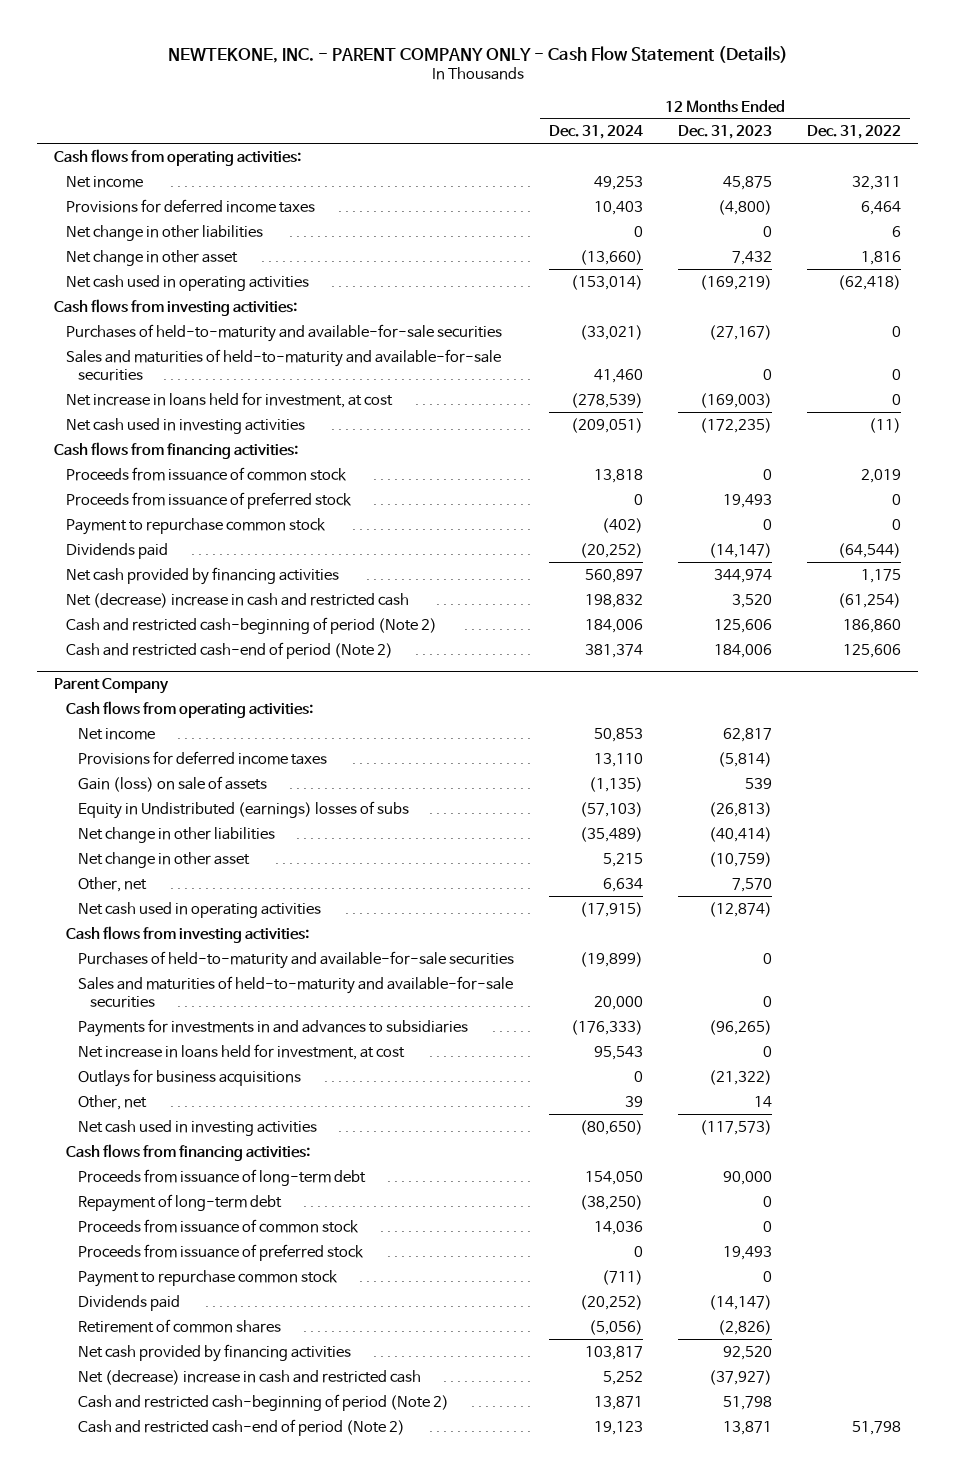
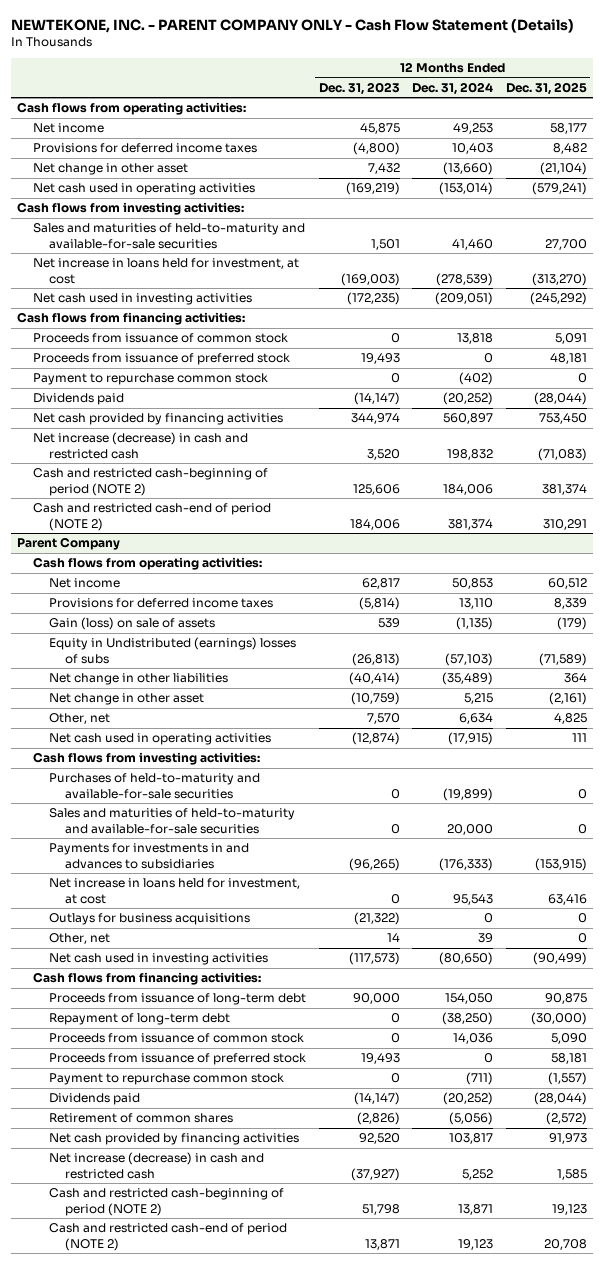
- | 12 Months Ended Dec. 31, 2024 | 12 Months Ended Dec. 31, 2023 | 12 Months Ended Dec. 31, 2022
+ | 12 Months Ended Dec. 31, 2023 | 12 Months Ended Dec. 31, 2024 | 12 Months Ended Dec. 31, 2025
- Net change in other liabilities | 0 | 0 | 6
- Purchases of held-to-maturity and available-for-sale securities | (33,021) | (27,167) | 0
- Sales and maturities of held-to-maturity and available-for-sale securities | 41,460 | 0 | 0
+ Sales and maturities of held-to-maturity and available-for-sale securities | 1,501 | 41,460 | 27,700
- Net (decrease) increase in cash and restricted cash | 198,832 | 3,520 | (61,254)
- Cash and restricted cash-beginning of period (Note 2) | 184,006 | 125,606 | 186,860
- Cash and restricted cash-end of period (Note 2) | 381,374 | 184,006 | 125,606
+ Net increase (decrease) in cash and restricted cash | 3,520 | 198,832 | (71,083)
+ Cash and restricted cash-beginning of period (NOTE 2) | 125,606 | 184,006 | 381,374
+ Cash and restricted cash-end of period (NOTE 2) | 184,006 | 381,374 | 310,291
@ Parent Company
- Net (decrease) increase in cash and restricted cash | 5,252 | (37,927) |
- Cash and restricted cash-beginning of period (Note 2) | 13,871 | 51,798 |
- Cash and restricted cash-end of period (Note 2) | 19,123 | 13,871 | 51,798
+ Net increase (decrease) in cash and restricted cash | (37,927) | 5,252 | 1,585
+ Cash and restricted cash-beginning of period (NOTE 2) | 51,798 | 13,871 | 19,123
+ Cash and restricted cash-end of period (NOTE 2) | 13,871 | 19,123 | 20,708

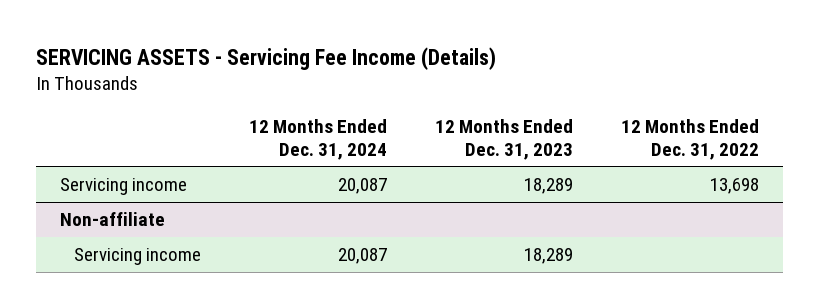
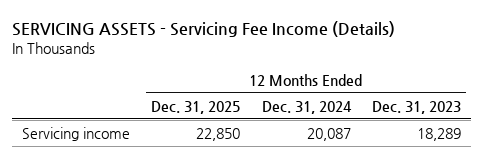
- | 12 Months Ended Dec. 31, 2024 | 12 Months Ended Dec. 31, 2023 | 12 Months Ended Dec. 31, 2022
+ | 12 Months Ended Dec. 31, 2025 | 12 Months Ended Dec. 31, 2024 | 12 Months Ended Dec. 31, 2023
- Non-affiliate
- Servicing income | 20,087 | 18,289 |

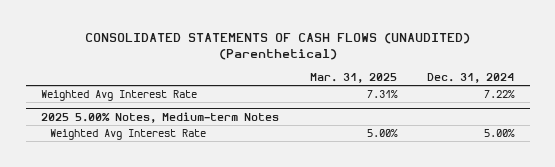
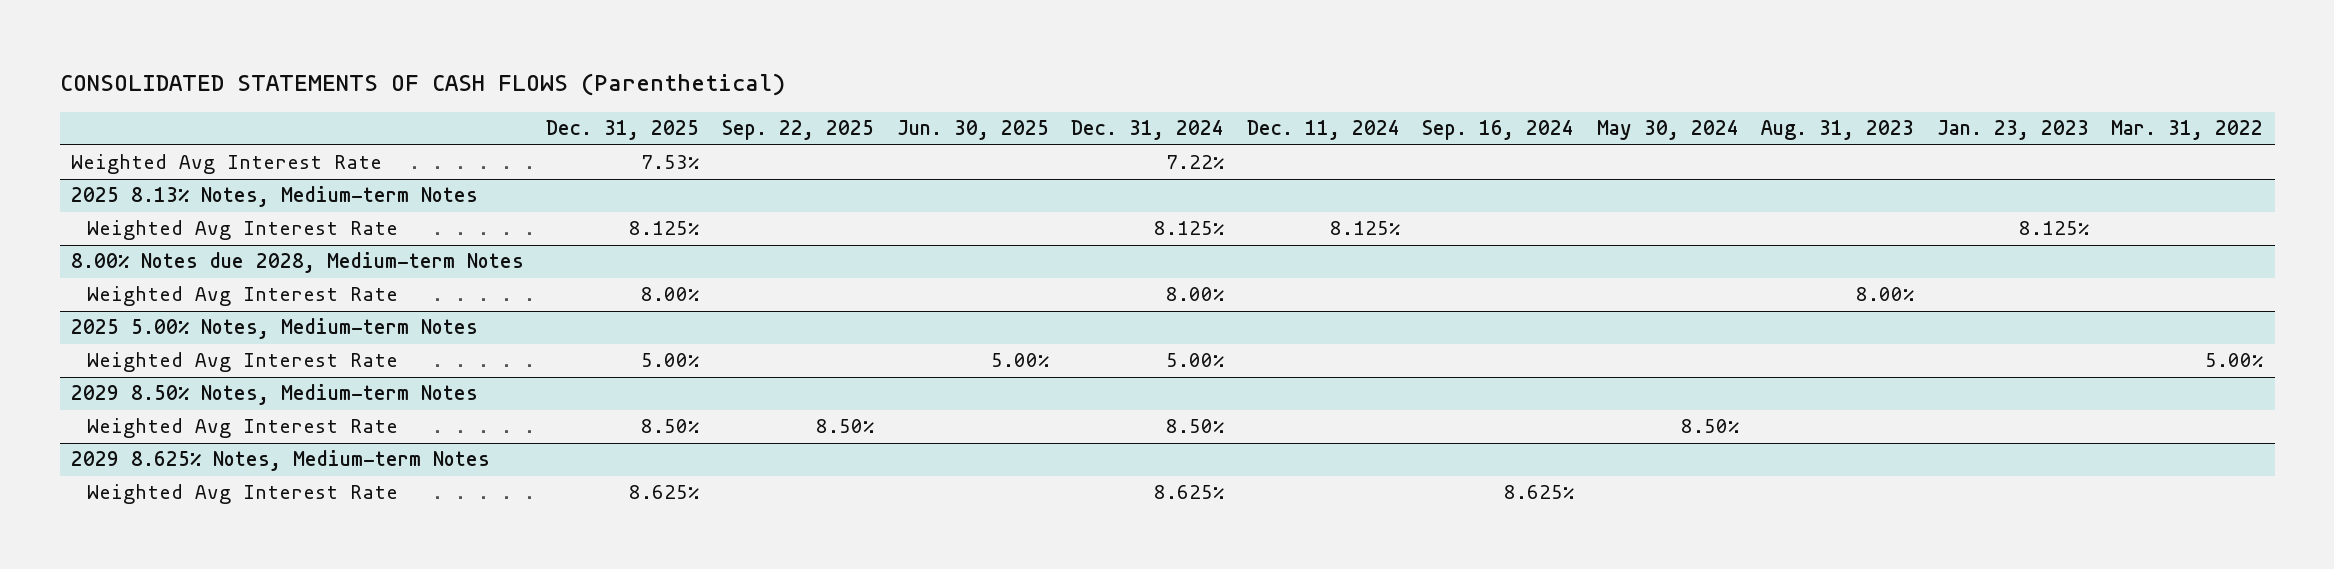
- CONSOLIDATED STATEMENTS OF CASH FLOWS (UNAUDITED) (Parenthetical)
+ CONSOLIDATED STATEMENTS OF CASH FLOWS (Parenthetical)
- | Mar. 31, 2025 | Dec. 31, 2024
+ | Dec. 31, 2025 | Sep. 22, 2025 | Jun. 30, 2025 | Dec. 31, 2024 | Dec. 11, 2024 | Sep. 16, 2024 | May 30, 2024 | Aug. 31, 2023 | Jan. 23, 2023 | Mar. 31, 2022
+ 2025 8.13% Notes, Medium-term Notes
+ Weighted Avg Interest Rate | 8.125% | | | 8.125% | 8.125% | | | | 8.125% |
+ 8.00% Notes due 2028, Medium-term Notes
+ Weighted Avg Interest Rate | 8.00% | | | 8.00% | | | | 8.00% | |
+ 2029 8.50% Notes, Medium-term Notes
+ Weighted Avg Interest Rate | 8.50% | 8.50% | | 8.50% | | | 8.50% | | |
+ 2029 8.625% Notes, Medium-term Notes
+ Weighted Avg Interest Rate | 8.625% | | | 8.625% | | 8.625% | | | |

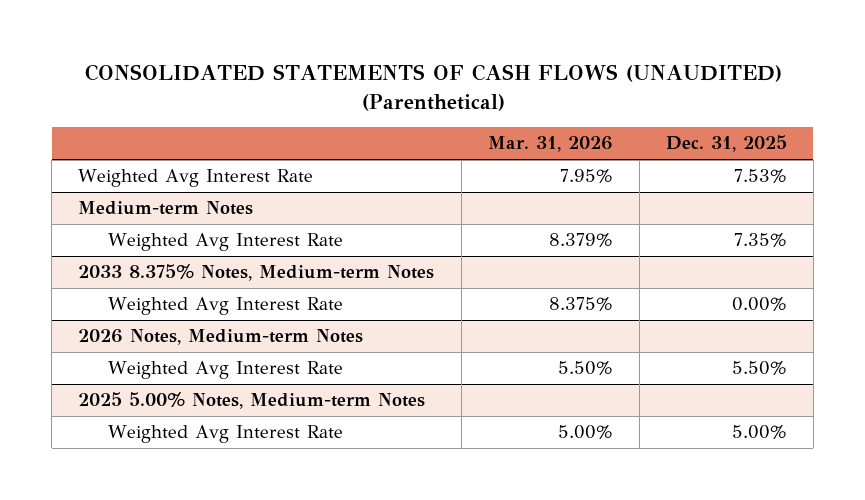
- CONSOLIDATED STATEMENTS OF CASH FLOWS (Parenthetical)
+ CONSOLIDATED STATEMENTS OF CASH FLOWS (UNAUDITED) (Parenthetical)
- | Dec. 31, 2025 | Sep. 22, 2025 | Jun. 30, 2025 | Dec. 31, 2024 | Dec. 11, 2024 | Sep. 16, 2024 | May 30, 2024 | Aug. 31, 2023 | Jan. 23, 2023 | Mar. 31, 2022
+ | Mar. 31, 2026 | Dec. 31, 2025
- 2025 8.13% Notes, Medium-term Notes
- Weighted Avg Interest Rate | 8.125% | | | 8.125% | 8.125% | | | | 8.125% |
- 8.00% Notes due 2028, Medium-term Notes
- Weighted Avg Interest Rate | 8.00% | | | 8.00% | | | | 8.00% | |
+ Medium-term Notes
+ Weighted Avg Interest Rate | 8.379% | 7.35%
+ 2033 8.375% Notes, Medium-term Notes
+ Weighted Avg Interest Rate | 8.375% | 0.00%
+ 2026 Notes, Medium-term Notes
+ Weighted Avg Interest Rate | 5.50% | 5.50%
- 2029 8.50% Notes, Medium-term Notes
- Weighted Avg Interest Rate | 8.50% | 8.50% | | 8.50% | | | 8.50% | | |
- 2029 8.625% Notes, Medium-term Notes
- Weighted Avg Interest Rate | 8.625% | | | 8.625% | | 8.625% | | | |

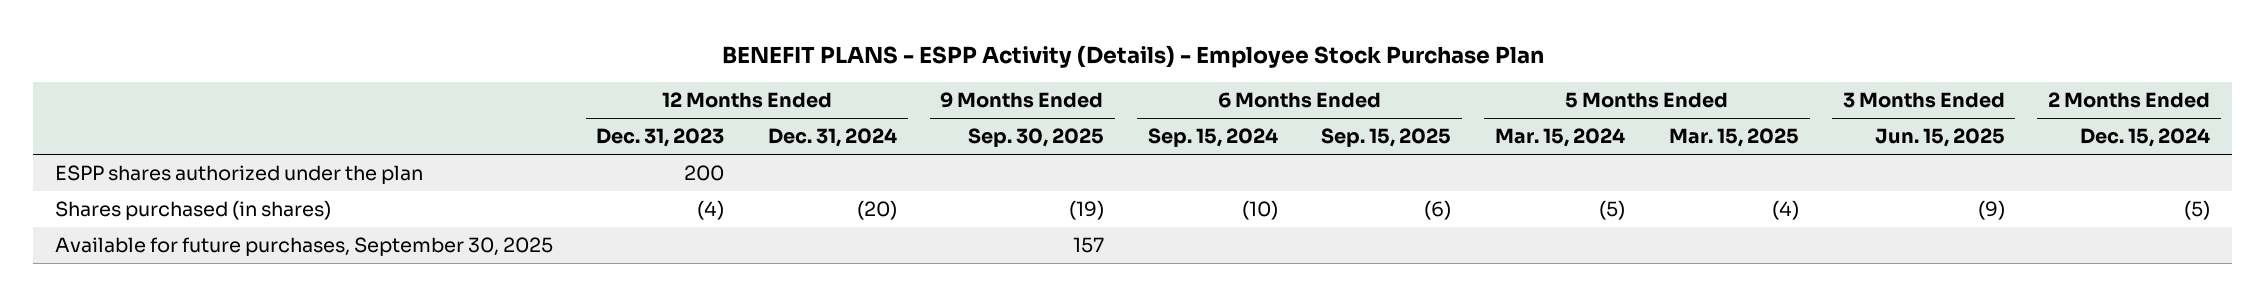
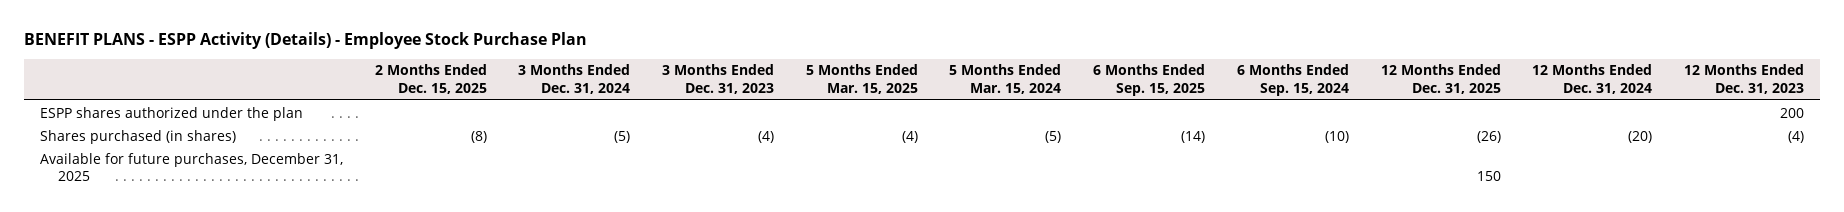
- | 12 Months Ended Dec. 31, 2023 | 12 Months Ended Dec. 31, 2024 | 9 Months Ended Sep. 30, 2025 | 6 Months Ended Sep. 15, 2024 | 6 Months Ended Sep. 15, 2025 | 5 Months Ended Mar. 15, 2024 | 5 Months Ended Mar. 15, 2025 | 3 Months Ended Jun. 15, 2025 | 2 Months Ended Dec. 15, 2024
+ | 2 Months Ended Dec. 15, 2025 | 3 Months Ended Dec. 31, 2024 | 3 Months Ended Dec. 31, 2023 | 5 Months Ended Mar. 15, 2025 | 5 Months Ended Mar. 15, 2024 | 6 Months Ended Sep. 15, 2025 | 6 Months Ended Sep. 15, 2024 | 12 Months Ended Dec. 31, 2025 | 12 Months Ended Dec. 31, 2024 | 12 Months Ended Dec. 31, 2023
- Shares purchased (in shares) | (4) | (20) | (19) | (10) | (6) | (5) | (4) | (9) | (5)
- Available for future purchases, September 30, 2025 | | | 157 | | | | | |
+ Shares purchased (in shares) | (8) | (5) | (4) | (4) | (5) | (14) | (10) | (26) | (20) | (4)
+ Available for future purchases, December 31, 2025 | | | | | | | | 150 | |

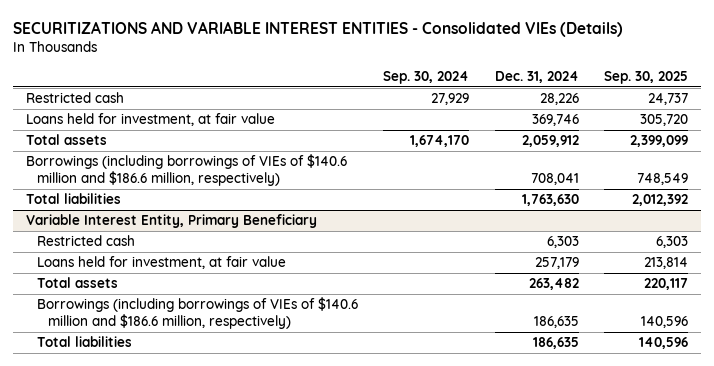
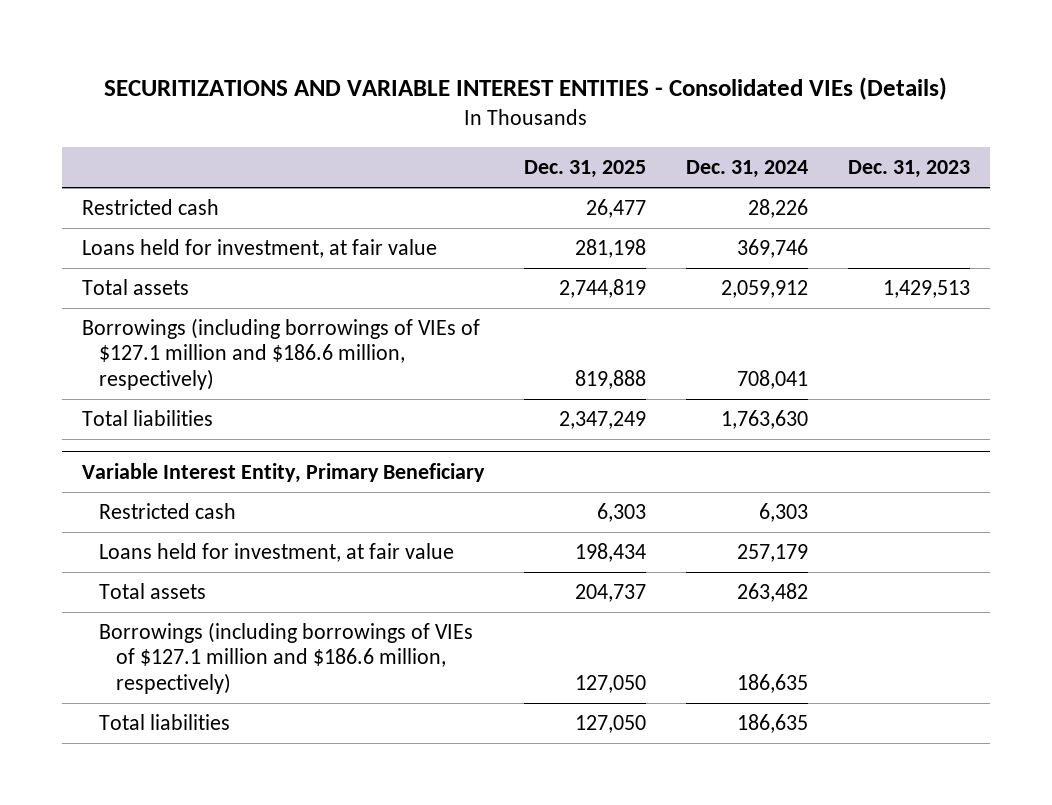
- | Sep. 30, 2024 | Dec. 31, 2024 | Sep. 30, 2025
+ | Dec. 31, 2025 | Dec. 31, 2024 | Dec. 31, 2023
- Borrowings (including borrowings of VIEs of $140.6 million and $186.6 million, respectively) | | 708,041 | 748,549
+ Borrowings (including borrowings of VIEs of $127.1 million and $186.6 million, respectively) | 819,888 | 708,041 |
@ Variable Interest Entity, Primary Beneficiary
- Borrowings (including borrowings of VIEs of $140.6 million and $186.6 million, respectively) | | 186,635 | 140,596
+ Borrowings (including borrowings of VIEs of $127.1 million and $186.6 million, respectively) | 127,050 | 186,635 |

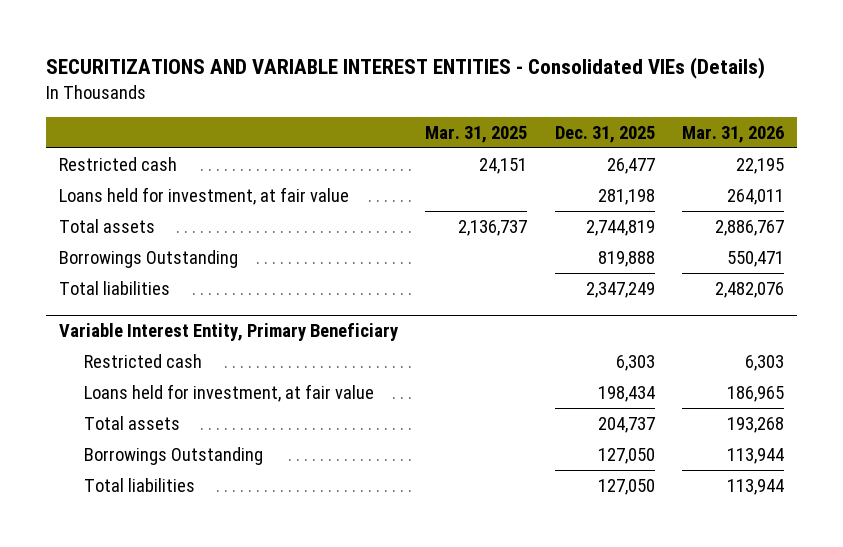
- | Dec. 31, 2025 | Dec. 31, 2024 | Dec. 31, 2023
+ | Mar. 31, 2025 | Dec. 31, 2025 | Mar. 31, 2026
- Borrowings (including borrowings of VIEs of $127.1 million and $186.6 million, respectively) | 819,888 | 708,041 |
+ Borrowings Outstanding | | 819,888 | 550,471
@ Variable Interest Entity, Primary Beneficiary
- Borrowings (including borrowings of VIEs of $127.1 million and $186.6 million, respectively) | 127,050 | 186,635 |
+ Borrowings Outstanding | | 127,050 | 113,944

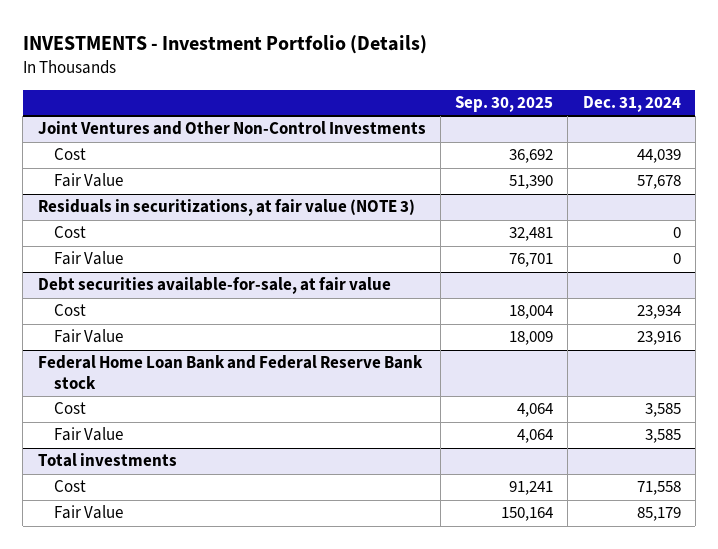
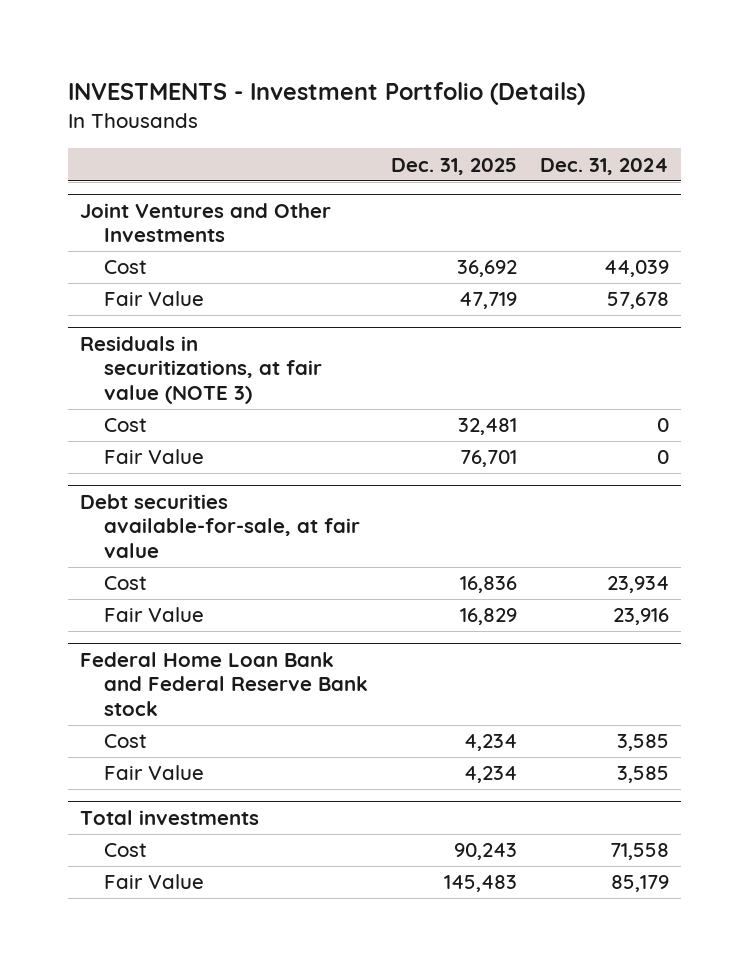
- | Sep. 30, 2025 | Dec. 31, 2024
+ | Dec. 31, 2025 | Dec. 31, 2024
- Joint Ventures and Other Non-Control Investments
+ Joint Ventures and Other Investments

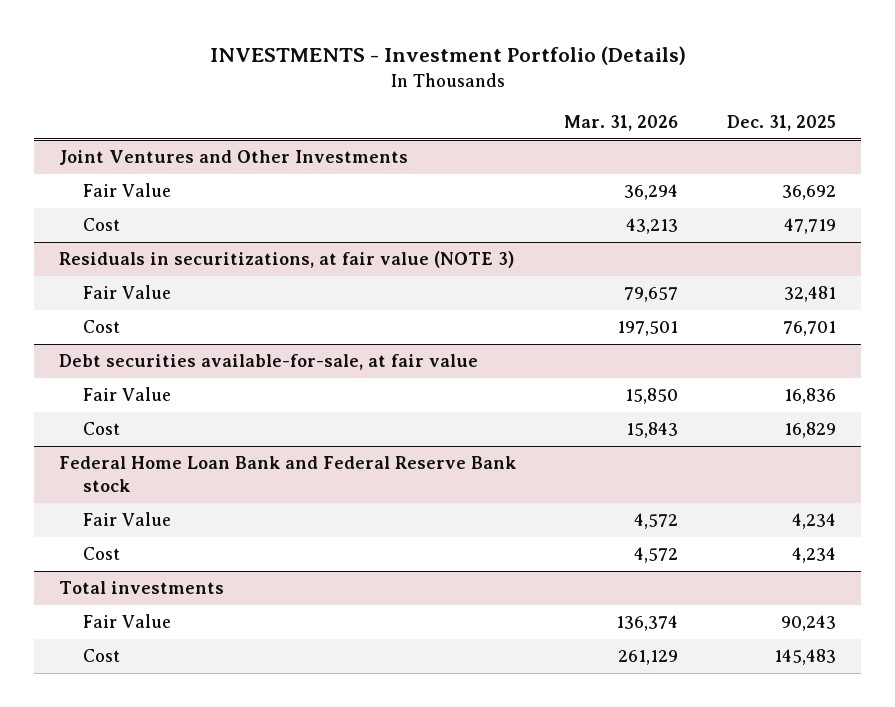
- | Dec. 31, 2025 | Dec. 31, 2024
+ | Mar. 31, 2026 | Dec. 31, 2025
@ Joint Ventures and Other Investments
- Cost | 36,692 | 44,039
- Fair Value | 47,719 | 57,678
+ Fair Value | 36,294 | 36,692
+ Cost | 43,213 | 47,719
@ Residuals in securitizations, at fair value (NOTE 3)
- Cost | 32,481 | 0
- Fair Value | 76,701 | 0
+ Fair Value | 79,657 | 32,481
+ Cost | 197,501 | 76,701
@ Debt securities available-for-sale, at fair value
- Cost | 16,836 | 23,934
- Fair Value | 16,829 | 23,916
+ Fair Value | 15,850 | 16,836
+ Cost | 15,843 | 16,829
@ Federal Home Loan Bank and Federal Reserve Bank stock
moved down: Cost | 4,572 | 4,234
@ Total investments
- Cost | 90,243 | 71,558
- Fair Value | 145,483 | 85,179
+ Fair Value | 136,374 | 90,243
+ Cost | 261,129 | 145,483

